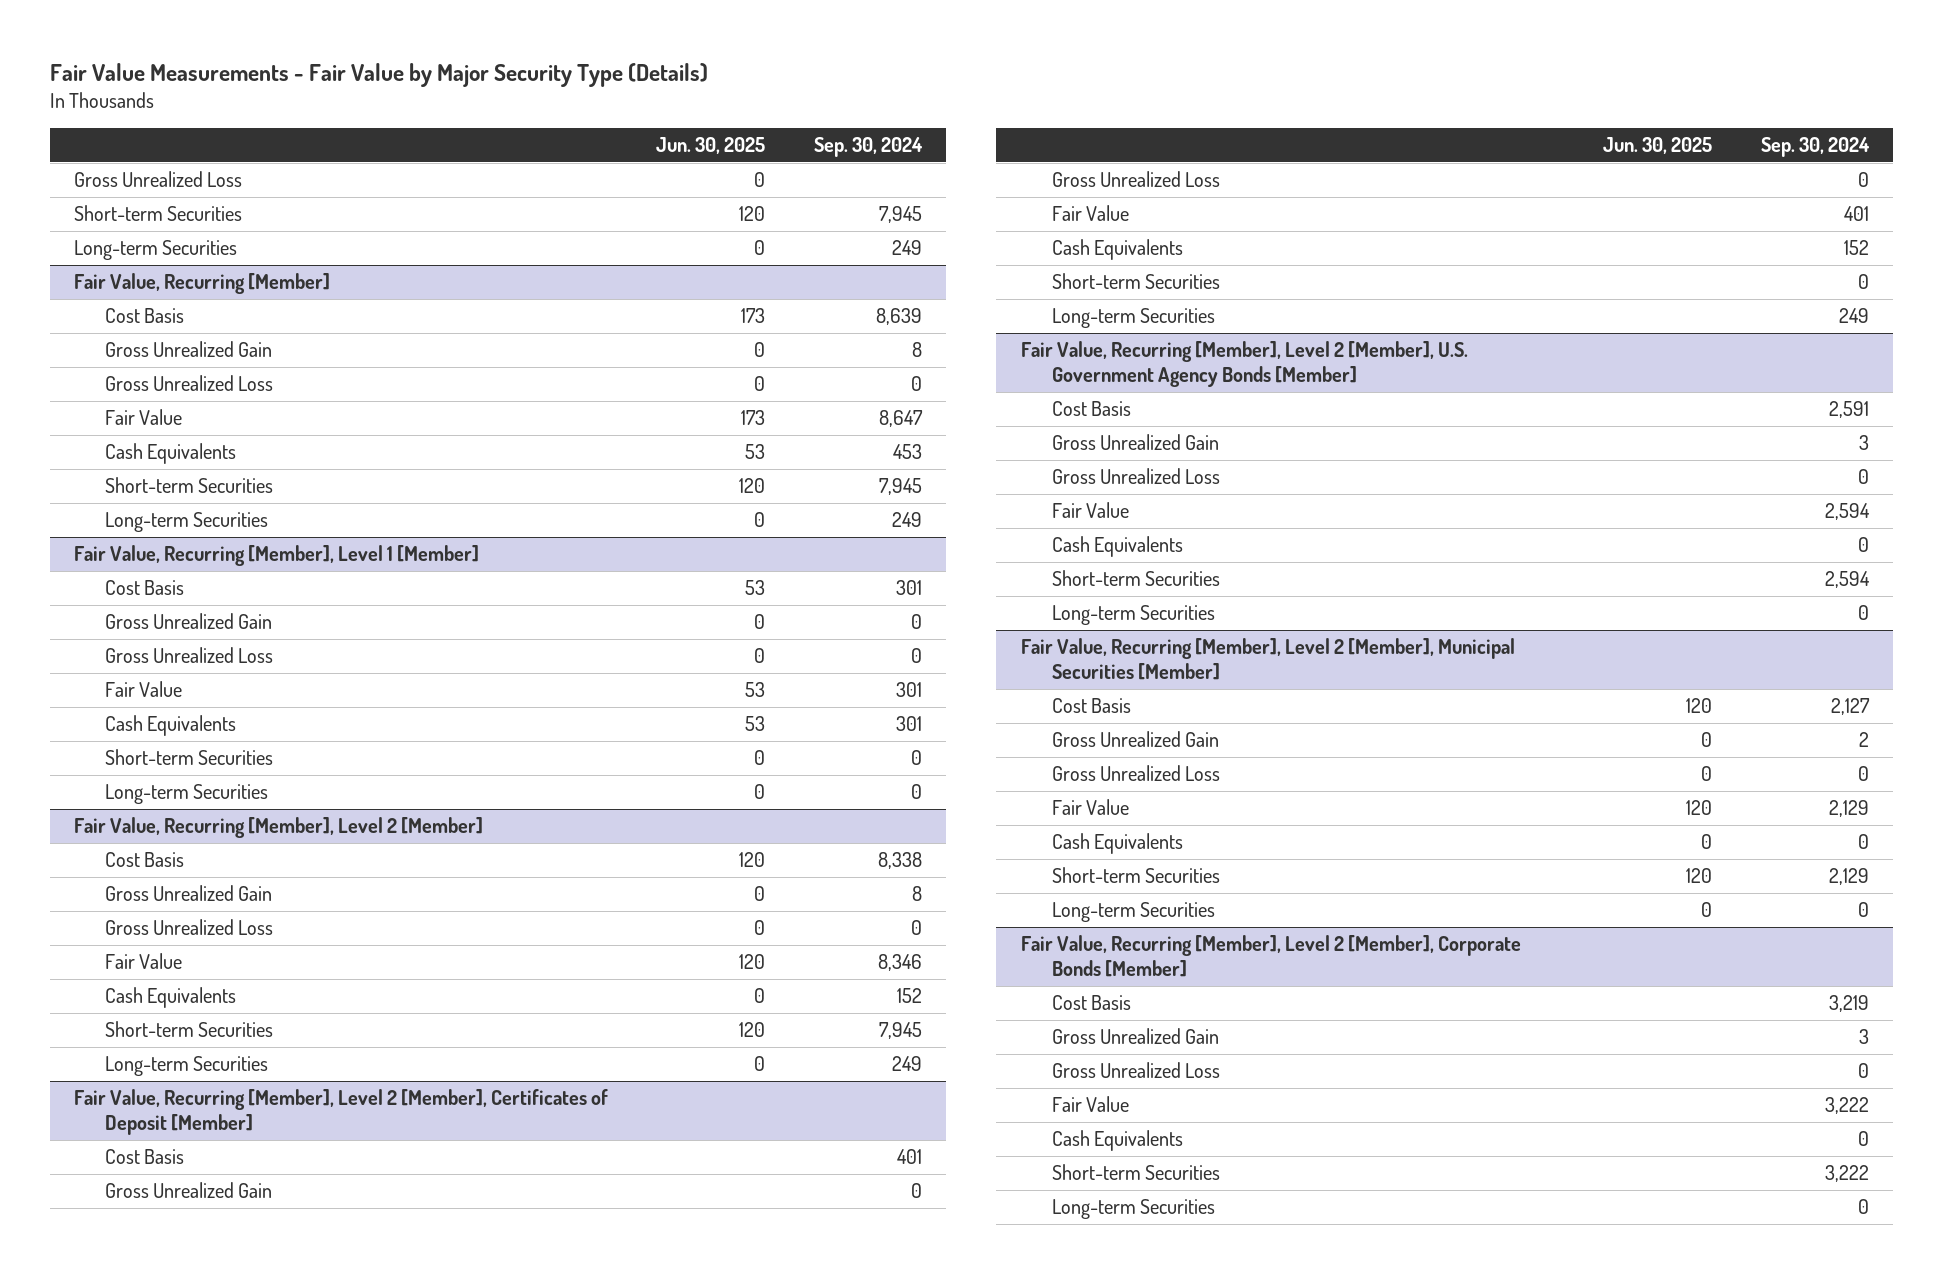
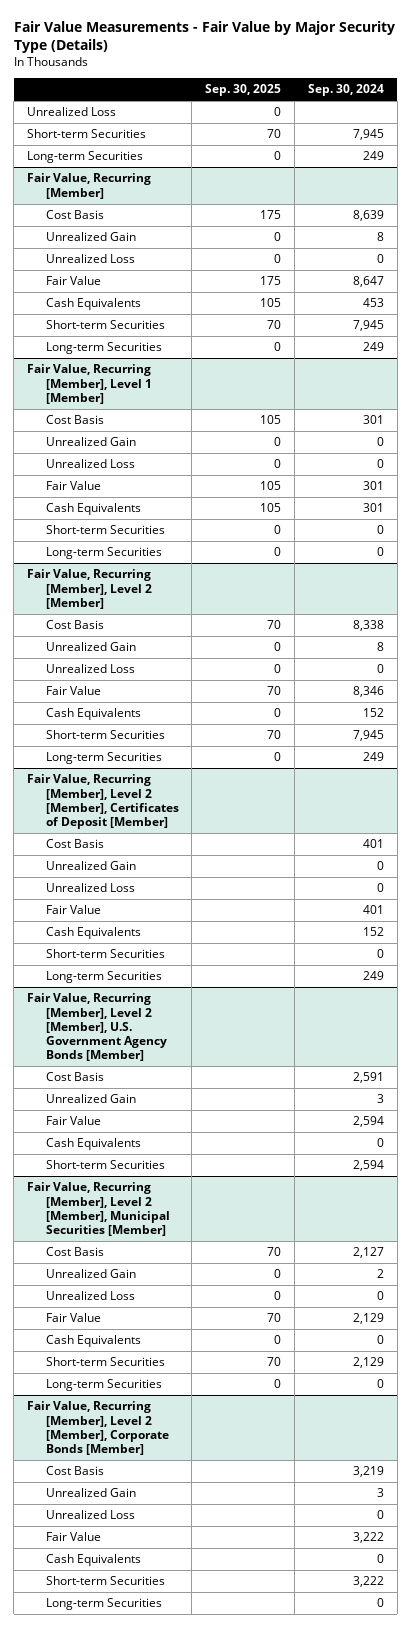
- | Jun. 30, 2025 | Sep. 30, 2024
+ | Sep. 30, 2025 | Sep. 30, 2024
- Gross Unrealized Loss | 0 |
+ Unrealized Loss | 0 |
@ Fair Value, Recurring [Member]
- Gross Unrealized Gain | 0 | 8
- Gross Unrealized Loss | 0 | 0
+ Unrealized Gain | 0 | 8
+ Unrealized Loss | 0 | 0
@ Fair Value, Recurring [Member], Level 1 [Member]
- Gross Unrealized Gain | 0 | 0
- Gross Unrealized Loss | 0 | 0
+ Unrealized Gain | 0 | 0
+ Unrealized Loss | 0 | 0
@ Fair Value, Recurring [Member], Level 2 [Member]
- Gross Unrealized Gain | 0 | 8
- Gross Unrealized Loss | 0 | 0
+ Unrealized Gain | 0 | 8
+ Unrealized Loss | 0 | 0
@ Fair Value, Recurring [Member], Level 2 [Member], Certificates of Deposit [Member]
- Gross Unrealized Gain | | 0
- Gross Unrealized Loss | | 0
+ Unrealized Gain | | 0
+ Unrealized Loss | | 0
@ Fair Value, Recurring [Member], Level 2 [Member], U.S. Government Agency Bonds [Member]
- Gross Unrealized Gain | | 3
- Gross Unrealized Loss | | 0
+ Unrealized Gain | | 3
- Long-term Securities | | 0
@ Fair Value, Recurring [Member], Level 2 [Member], Municipal Securities [Member]
- Gross Unrealized Gain | 0 | 2
- Gross Unrealized Loss | 0 | 0
+ Unrealized Gain | 0 | 2
+ Unrealized Loss | 0 | 0
@ Fair Value, Recurring [Member], Level 2 [Member], Corporate Bonds [Member]
- Gross Unrealized Gain | | 3
- Gross Unrealized Loss | | 0
+ Unrealized Gain | | 3
+ Unrealized Loss | | 0

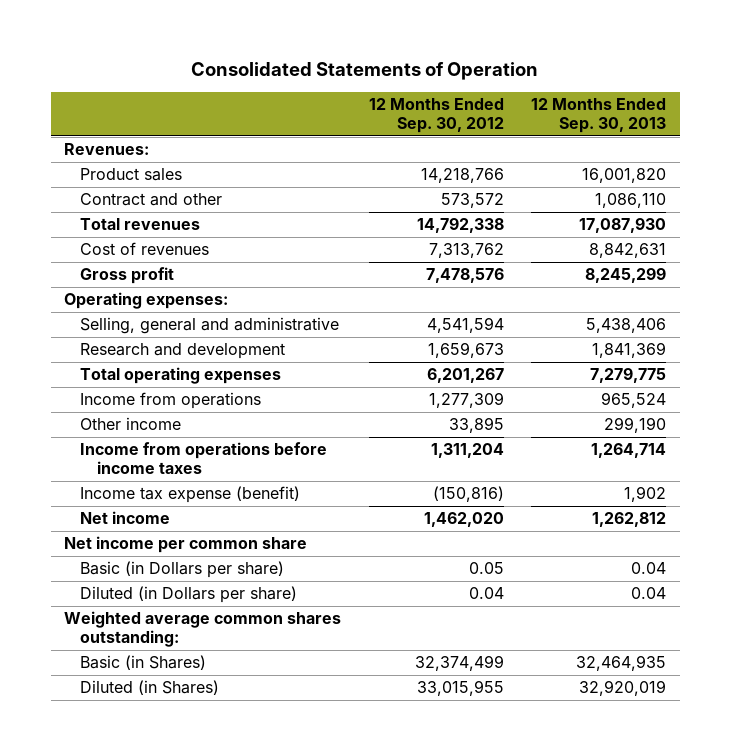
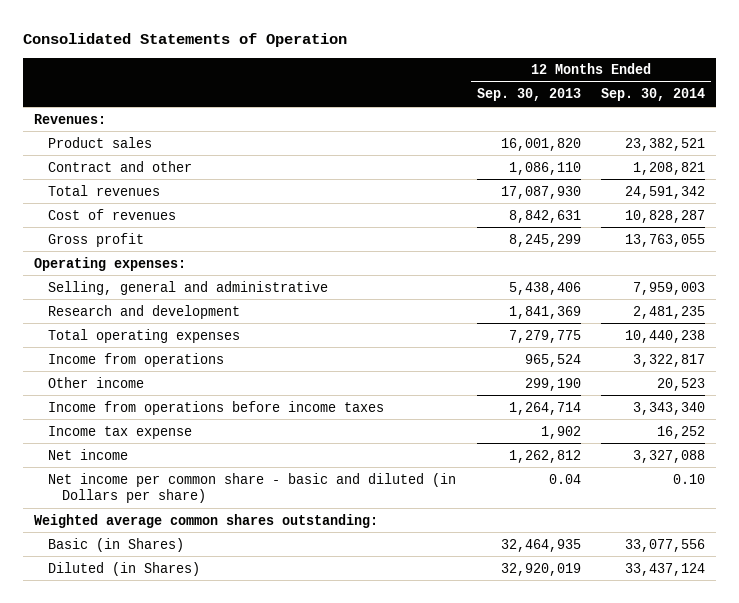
- | 12 Months Ended Sep. 30, 2012 | 12 Months Ended Sep. 30, 2013
+ | 12 Months Ended Sep. 30, 2013 | 12 Months Ended Sep. 30, 2014
- Income tax expense (benefit) | (150,816) | 1,902
+ Income tax expense | 1,902 | 16,252
- Net income per common share
- Basic (in Dollars per share) | 0.05 | 0.04
- Diluted (in Dollars per share) | 0.04 | 0.04
+ Net income per common share - basic and diluted (in Dollars per share) | 0.04 | 0.10

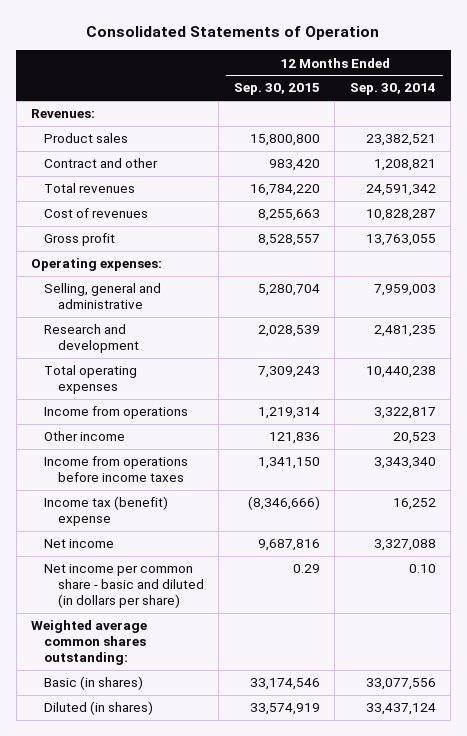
- | 12 Months Ended Sep. 30, 2013 | 12 Months Ended Sep. 30, 2014
+ | 12 Months Ended Sep. 30, 2015 | 12 Months Ended Sep. 30, 2014
- Income tax expense | 1,902 | 16,252
+ Income tax (benefit) expense | (8,346,666) | 16,252
- Net income per common share - basic and diluted (in Dollars per share) | 0.04 | 0.10
+ Net income per common share - basic and diluted (in dollars per share) | 0.29 | 0.10
- Basic (in Shares) | 32,464,935 | 33,077,556
- Diluted (in Shares) | 32,920,019 | 33,437,124
+ Basic (in shares) | 33,174,546 | 33,077,556
+ Diluted (in shares) | 33,574,919 | 33,437,124

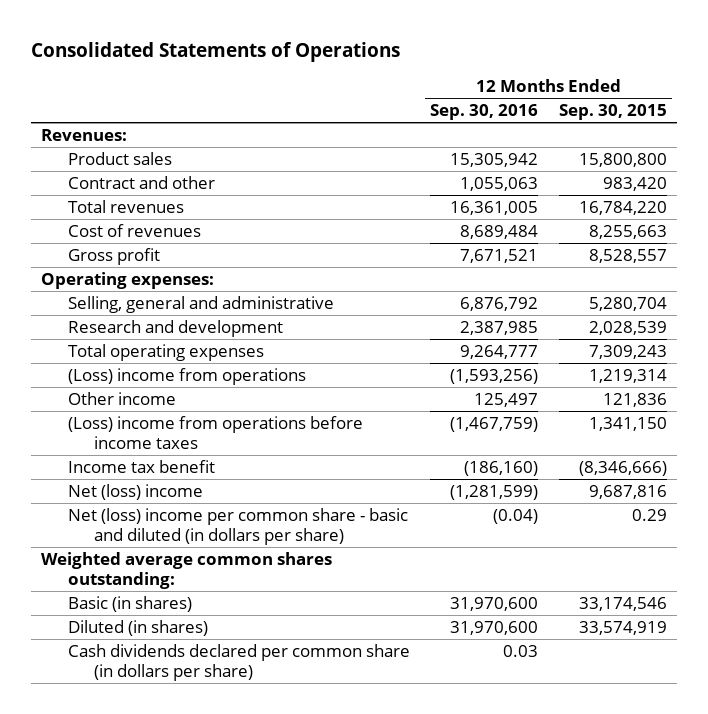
- Consolidated Statements of Operation
+ Consolidated Statements of Operations
- | 12 Months Ended Sep. 30, 2015 | 12 Months Ended Sep. 30, 2014
+ | 12 Months Ended Sep. 30, 2016 | 12 Months Ended Sep. 30, 2015
- Income from operations | 1,219,314 | 3,322,817
+ (Loss) income from operations | (1,593,256) | 1,219,314
- Income from operations before income taxes | 1,341,150 | 3,343,340
- Income tax (benefit) expense | (8,346,666) | 16,252
- Net income | 9,687,816 | 3,327,088
- Net income per common share - basic and diluted (in dollars per share) | 0.29 | 0.10
+ (Loss) income from operations before income taxes | (1,467,759) | 1,341,150
+ Income tax benefit | (186,160) | (8,346,666)
+ Net (loss) income | (1,281,599) | 9,687,816
+ Net (loss) income per common share - basic and diluted (in dollars per share) | (0.04) | 0.29
+ Cash dividends declared per common share (in dollars per share) | 0.03 |

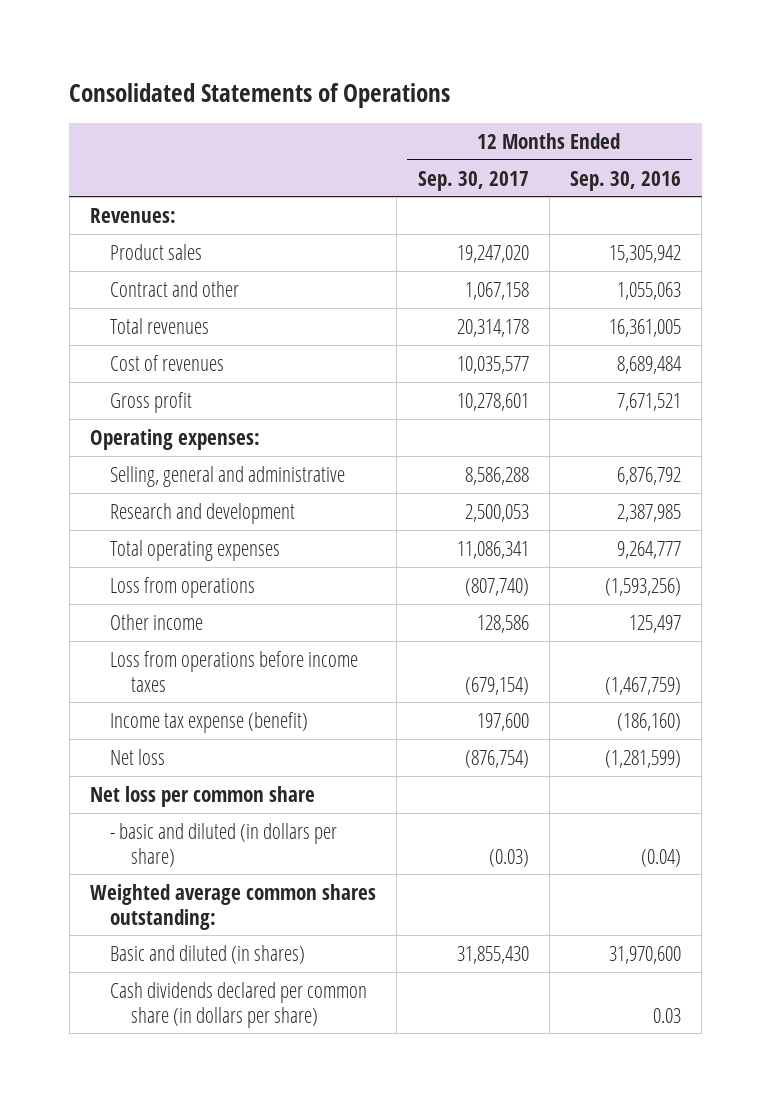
- | 12 Months Ended Sep. 30, 2016 | 12 Months Ended Sep. 30, 2015
+ | 12 Months Ended Sep. 30, 2017 | 12 Months Ended Sep. 30, 2016
- (Loss) income from operations | (1,593,256) | 1,219,314
+ Loss from operations | (807,740) | (1,593,256)
- (Loss) income from operations before income taxes | (1,467,759) | 1,341,150
- Income tax benefit | (186,160) | (8,346,666)
- Net (loss) income | (1,281,599) | 9,687,816
- Net (loss) income per common share - basic and diluted (in dollars per share) | (0.04) | 0.29
+ Loss from operations before income taxes | (679,154) | (1,467,759)
+ Income tax expense (benefit) | 197,600 | (186,160)
+ Net loss | (876,754) | (1,281,599)
+ Net loss per common share
+ - basic and diluted (in dollars per share) | (0.03) | (0.04)
- Basic (in shares) | 31,970,600 | 33,174,546
- Diluted (in shares) | 31,970,600 | 33,574,919
+ Basic and diluted (in shares) | 31,855,430 | 31,970,600

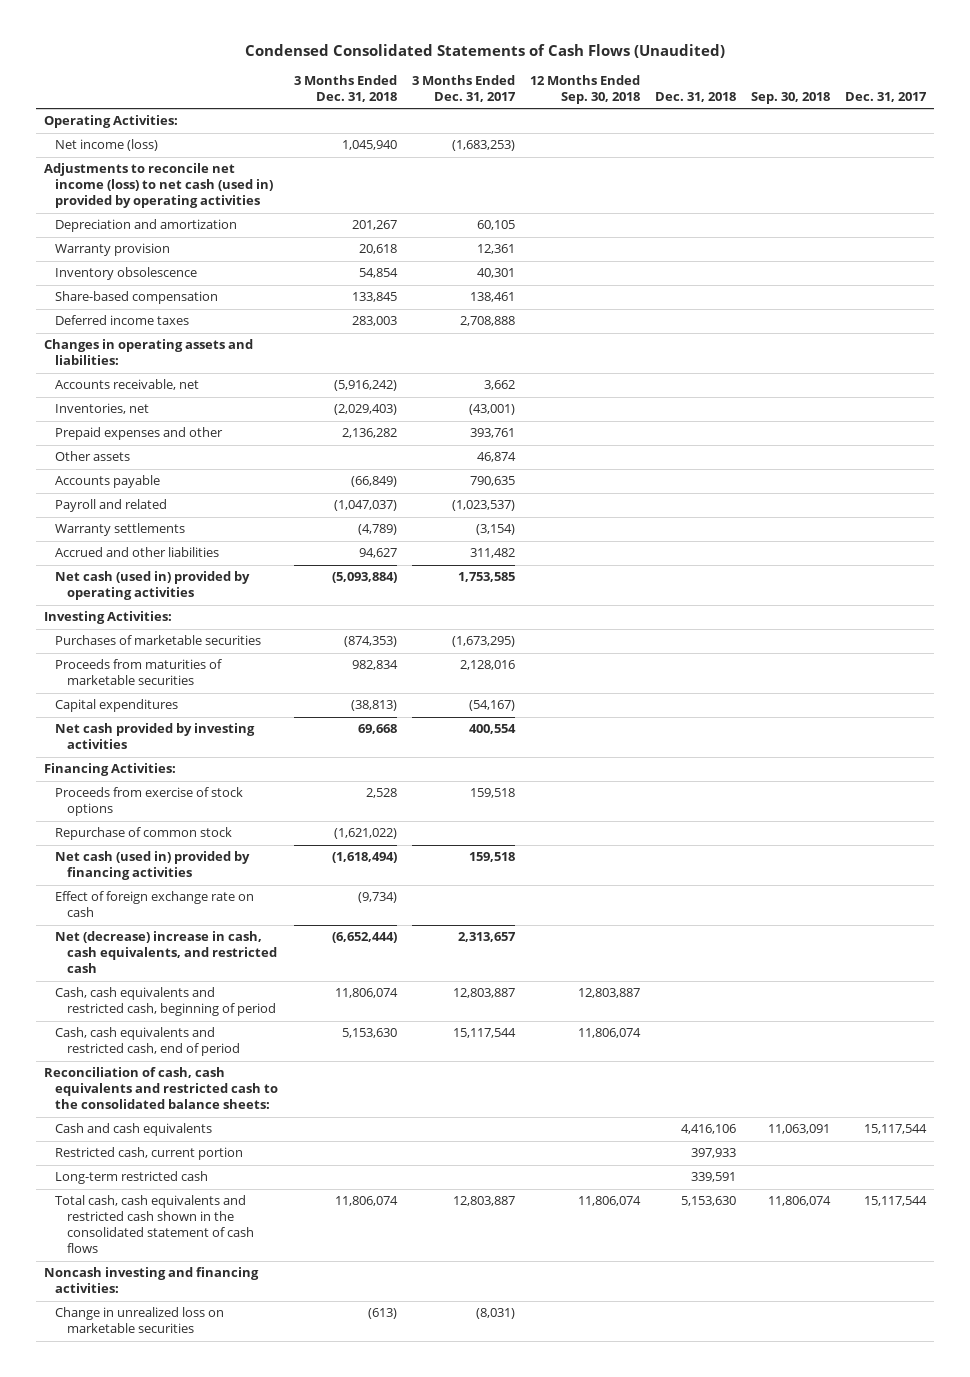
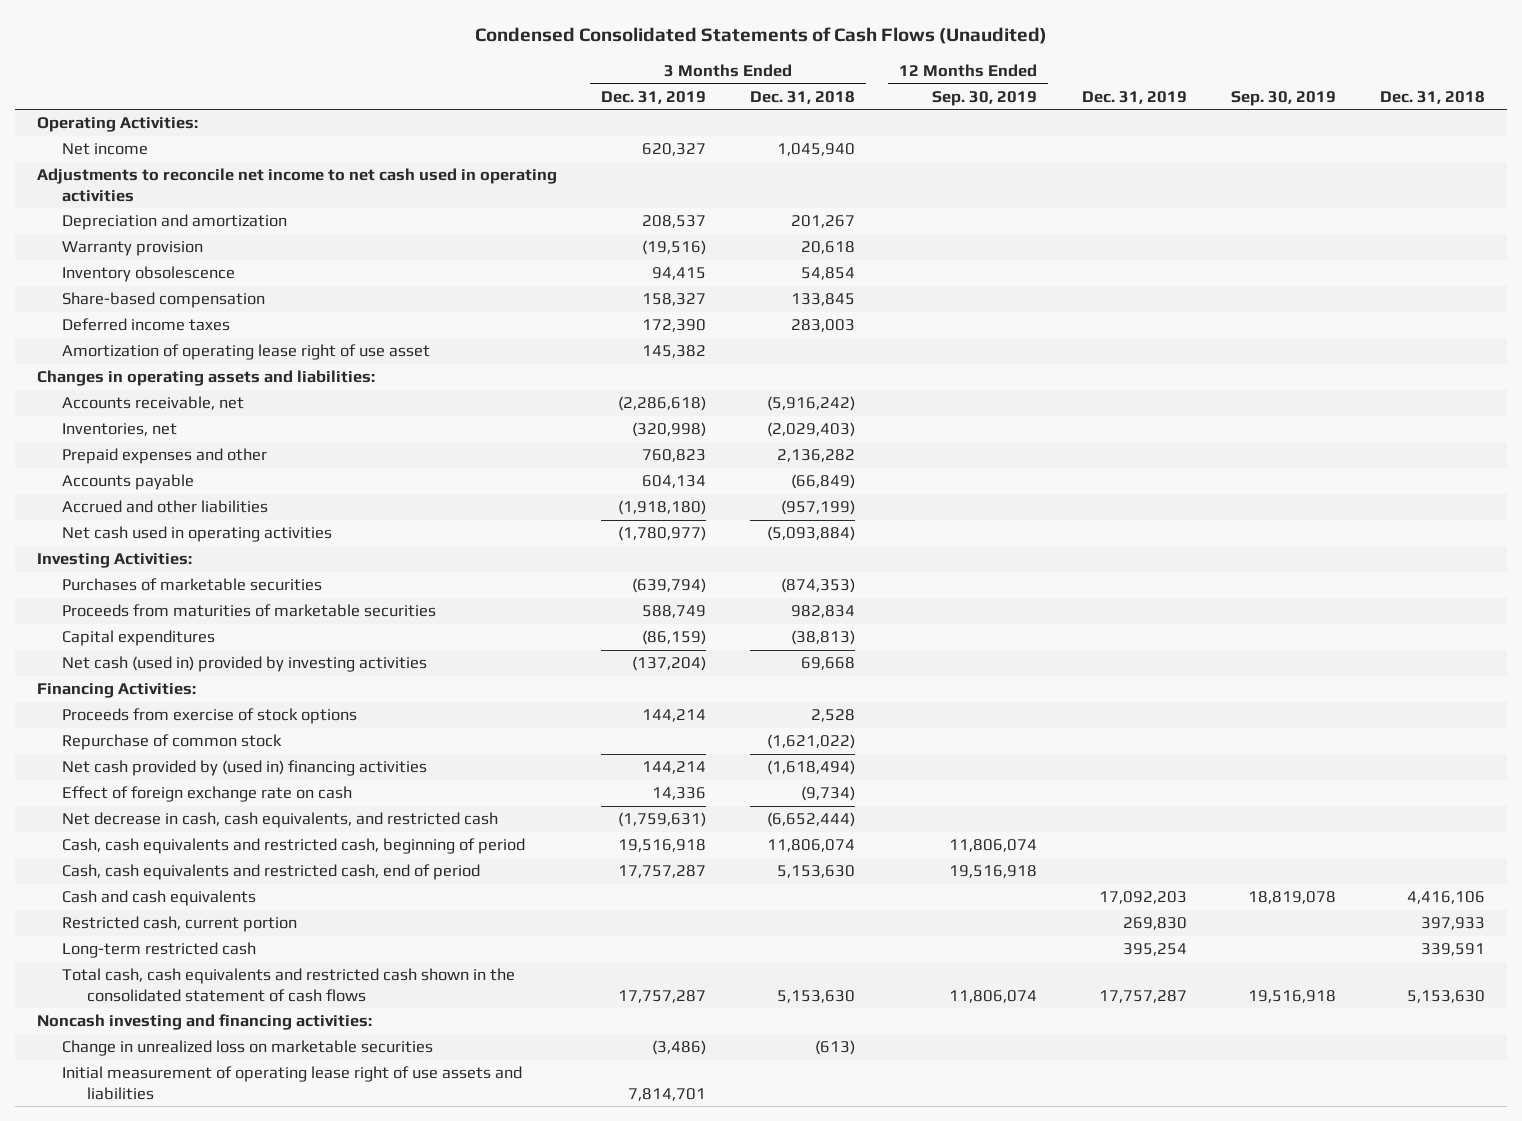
- | 3 Months Ended Dec. 31, 2018 | 3 Months Ended Dec. 31, 2017 | 12 Months Ended Sep. 30, 2018 | Dec. 31, 2018 | Sep. 30, 2018 | Dec. 31, 2017
+ | 3 Months Ended Dec. 31, 2019 | 3 Months Ended Dec. 31, 2018 | 12 Months Ended Sep. 30, 2019 | Dec. 31, 2019 | Sep. 30, 2019 | Dec. 31, 2018
- Net income (loss) | 1,045,940 | (1,683,253) | | | |
- Adjustments to reconcile net income (loss) to net cash (used in) provided by operating activities
+ Net income | 620,327 | 1,045,940 | | | |
+ Adjustments to reconcile net income to net cash used in operating activities
+ Amortization of operating lease right of use asset | 145,382 | | | | |
- Other assets | | 46,874 | | | |
- Payroll and related | (1,047,037) | (1,023,537) | | | |
- Warranty settlements | (4,789) | (3,154) | | | |
- Accrued and other liabilities | 94,627 | 311,482 | | | |
- Net cash (used in) provided by operating activities | (5,093,884) | 1,753,585 | | | |
+ Accrued and other liabilities | (1,918,180) | (957,199) | | | |
+ Net cash used in operating activities | (1,780,977) | (5,093,884) | | | |
- Net cash provided by investing activities | 69,668 | 400,554 | | | |
+ Net cash (used in) provided by investing activities | (137,204) | 69,668 | | | |
- Net cash (used in) provided by financing activities | (1,618,494) | 159,518 | | | |
+ Net cash provided by (used in) financing activities | 144,214 | (1,618,494) | | | |
- Net (decrease) increase in cash, cash equivalents, and restricted cash | (6,652,444) | 2,313,657 | | | |
+ Net decrease in cash, cash equivalents, and restricted cash | (1,759,631) | (6,652,444) | | | |
- Reconciliation of cash, cash equivalents and restricted cash to the consolidated balance sheets:
- Total cash, cash equivalents and restricted cash shown in the consolidated statement of cash flows | 11,806,074 | 12,803,887 | 11,806,074 | 5,153,630 | 11,806,074 | 15,117,544
+ Total cash, cash equivalents and restricted cash shown in the consolidated statement of cash flows | 17,757,287 | 5,153,630 | 11,806,074 | 17,757,287 | 19,516,918 | 5,153,630
+ Initial measurement of operating lease right of use assets and liabilities | 7,814,701 | | | | |

